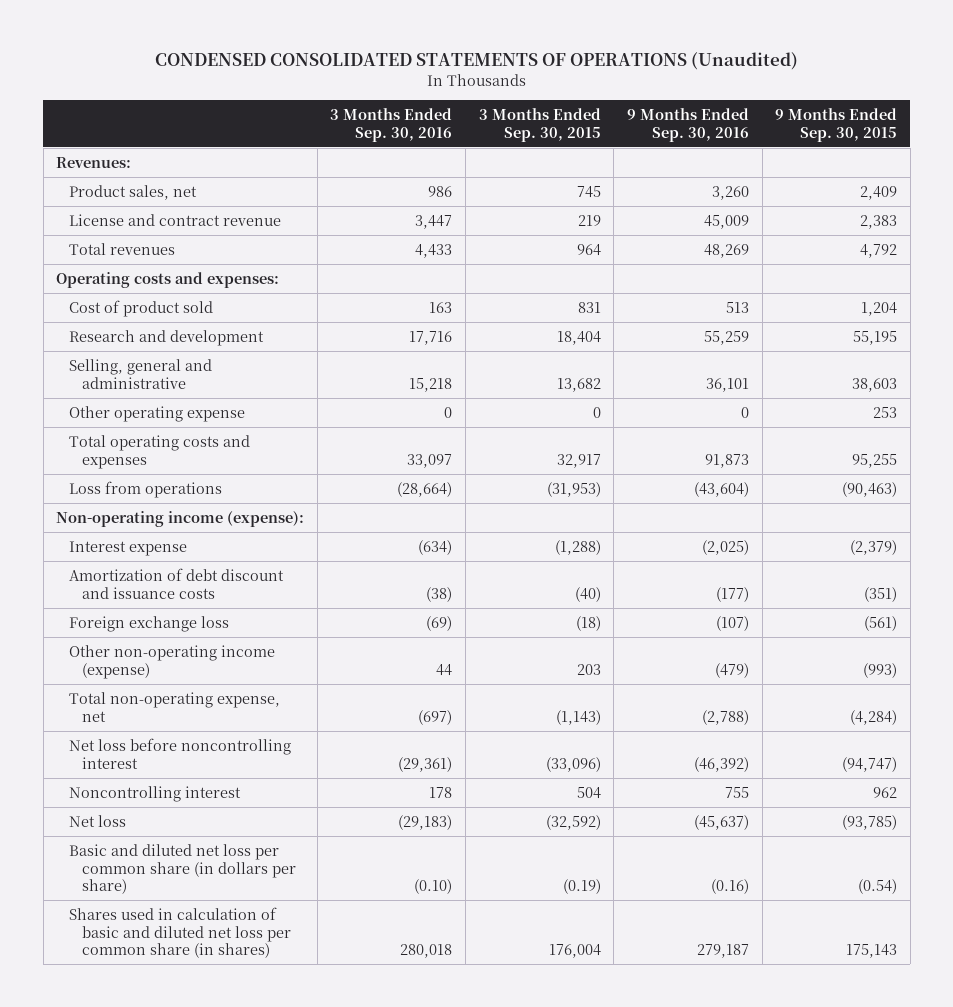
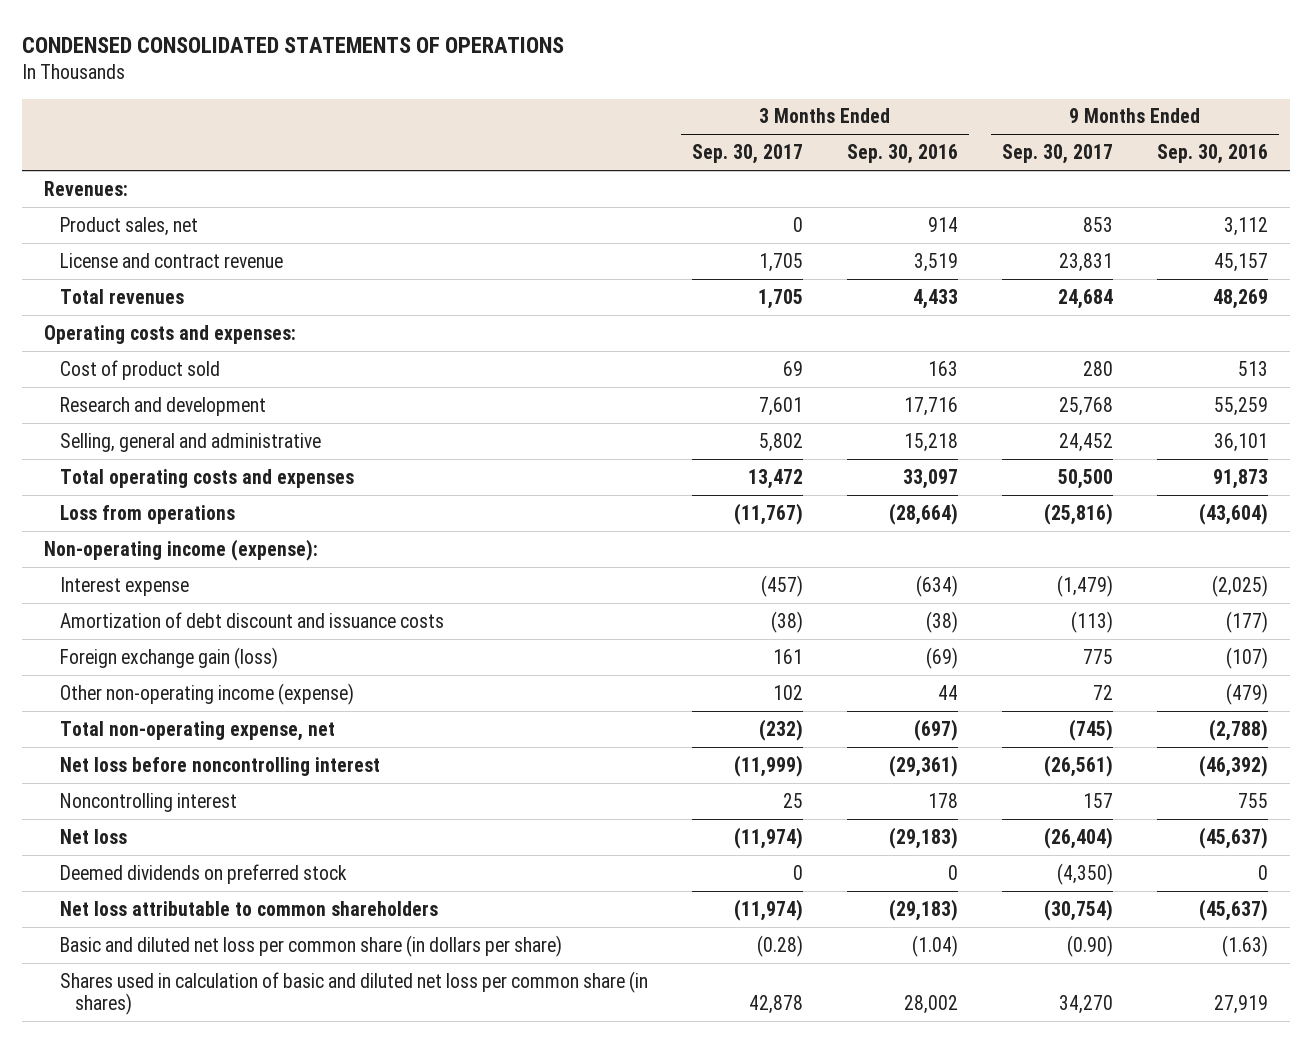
- CONDENSED CONSOLIDATED STATEMENTS OF OPERATIONS (Unaudited)
+ CONDENSED CONSOLIDATED STATEMENTS OF OPERATIONS
- | 3 Months Ended Sep. 30, 2016 | 3 Months Ended Sep. 30, 2015 | 9 Months Ended Sep. 30, 2016 | 9 Months Ended Sep. 30, 2015
+ | 3 Months Ended Sep. 30, 2017 | 3 Months Ended Sep. 30, 2016 | 9 Months Ended Sep. 30, 2017 | 9 Months Ended Sep. 30, 2016
- Product sales, net | 986 | 745 | 3,260 | 2,409
- License and contract revenue | 3,447 | 219 | 45,009 | 2,383
+ Product sales, net | 0 | 914 | 853 | 3,112
+ License and contract revenue | 1,705 | 3,519 | 23,831 | 45,157
- Other operating expense | 0 | 0 | 0 | 253
- Foreign exchange loss | (69) | (18) | (107) | (561)
+ Foreign exchange gain (loss) | 161 | (69) | 775 | (107)
- Basic and diluted net loss per common share (in dollars per share) | (0.10) | (0.19) | (0.16) | (0.54)
- Shares used in calculation of basic and diluted net loss per common share (in shares) | 280,018 | 176,004 | 279,187 | 175,143
+ Deemed dividends on preferred stock | 0 | 0 | (4,350) | 0
+ Net loss attributable to common shareholders | (11,974) | (29,183) | (30,754) | (45,637)
+ Basic and diluted net loss per common share (in dollars per share) | (0.28) | (1.04) | (0.90) | (1.63)
+ Shares used in calculation of basic and diluted net loss per common share (in shares) | 42,878 | 28,002 | 34,270 | 27,919

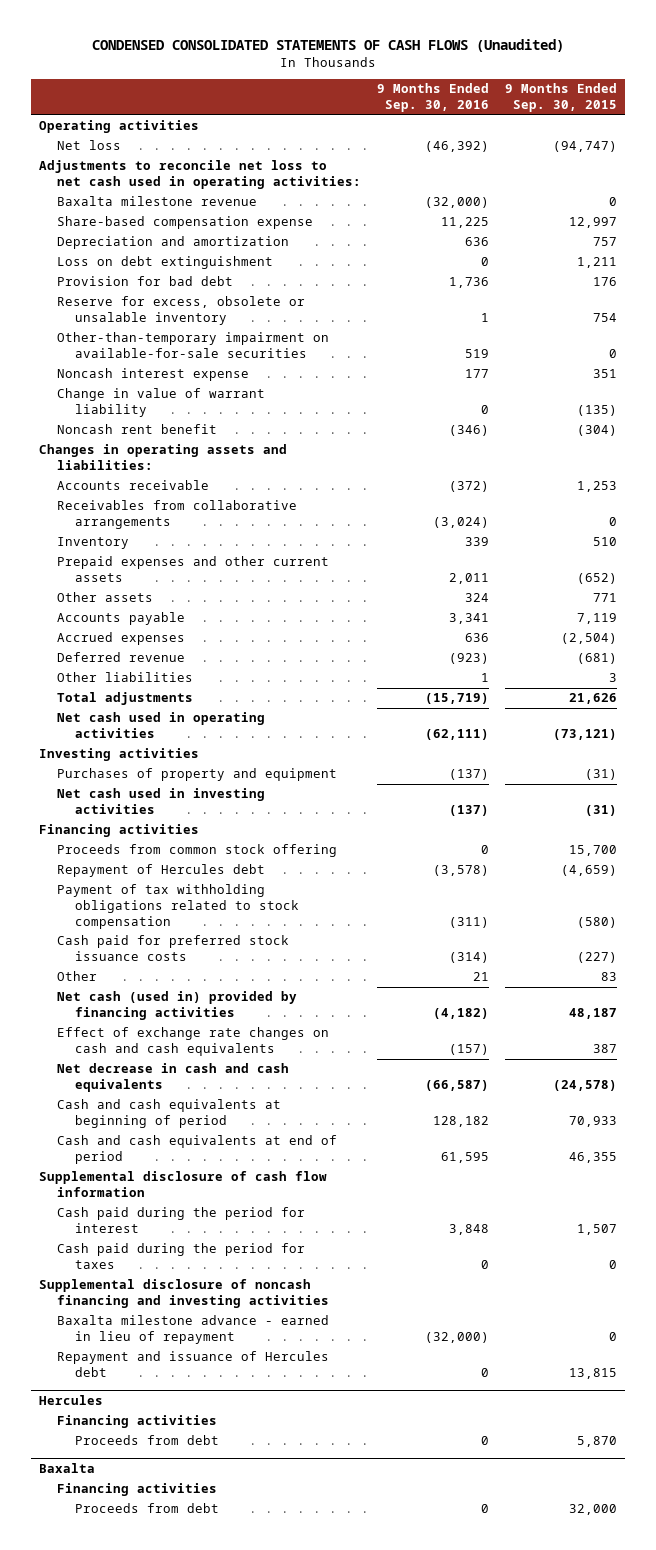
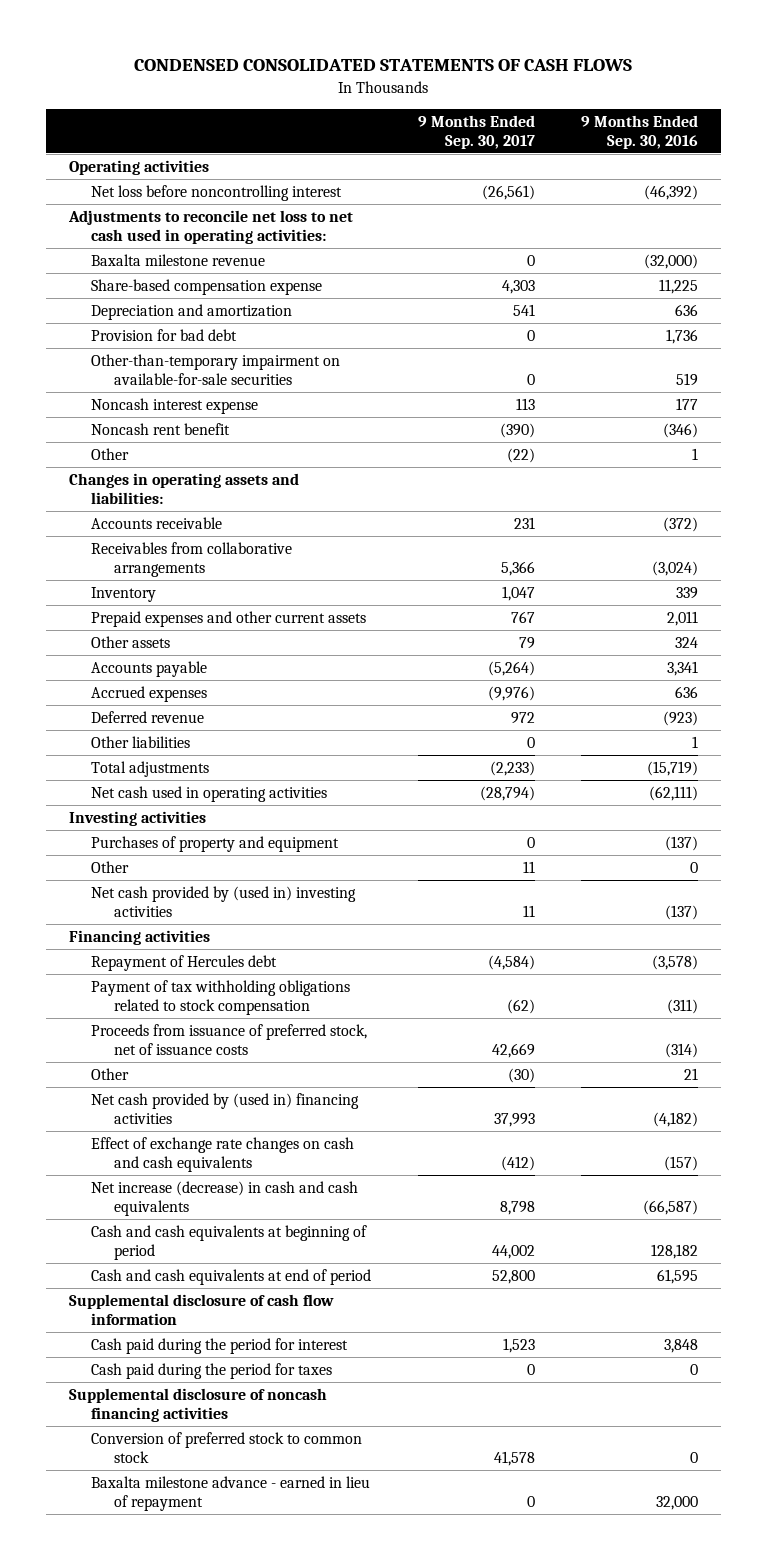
- CONDENSED CONSOLIDATED STATEMENTS OF CASH FLOWS (Unaudited)
+ CONDENSED CONSOLIDATED STATEMENTS OF CASH FLOWS
- | 9 Months Ended Sep. 30, 2016 | 9 Months Ended Sep. 30, 2015
+ | 9 Months Ended Sep. 30, 2017 | 9 Months Ended Sep. 30, 2016
- Net loss | (46,392) | (94,747)
+ Net loss before noncontrolling interest | (26,561) | (46,392)
- Loss on debt extinguishment | 0 | 1,211
- Reserve for excess, obsolete or unsalable inventory | 1 | 754
- Change in value of warrant liability | 0 | (135)
+ Other | (22) | 1
- Net cash used in investing activities | (137) | (31)
+ Other | 11 | 0
+ Net cash provided by (used in) investing activities | 11 | (137)
- Proceeds from common stock offering | 0 | 15,700
- Cash paid for preferred stock issuance costs | (314) | (227)
+ Proceeds from issuance of preferred stock, net of issuance costs | 42,669 | (314)
- Net cash (used in) provided by financing activities | (4,182) | 48,187
+ Net cash provided by (used in) financing activities | 37,993 | (4,182)
- Net decrease in cash and cash equivalents | (66,587) | (24,578)
+ Net increase (decrease) in cash and cash equivalents | 8,798 | (66,587)
- Supplemental disclosure of noncash financing and investing activities
- Baxalta milestone advance - earned in lieu of repayment | (32,000) | 0
- Repayment and issuance of Hercules debt | 0 | 13,815
- Hercules
- Financing activities
- Proceeds from debt | 0 | 5,870
- Baxalta
- Financing activities
- Proceeds from debt | 0 | 32,000
+ Supplemental disclosure of noncash financing activities
+ Conversion of preferred stock to common stock | 41,578 | 0
+ Baxalta milestone advance - earned in lieu of repayment | 0 | 32,000

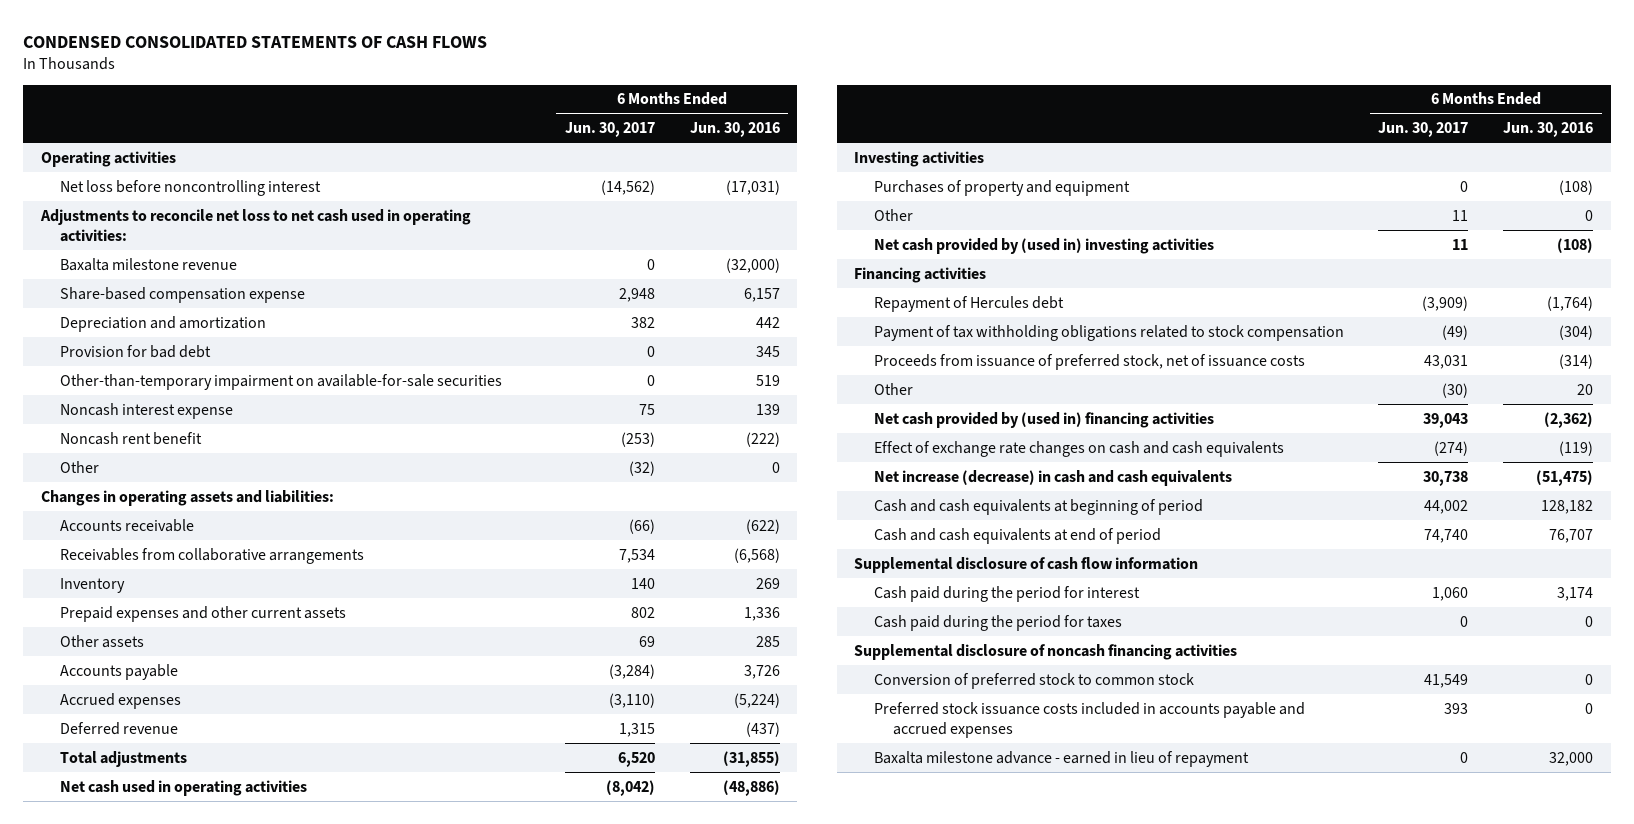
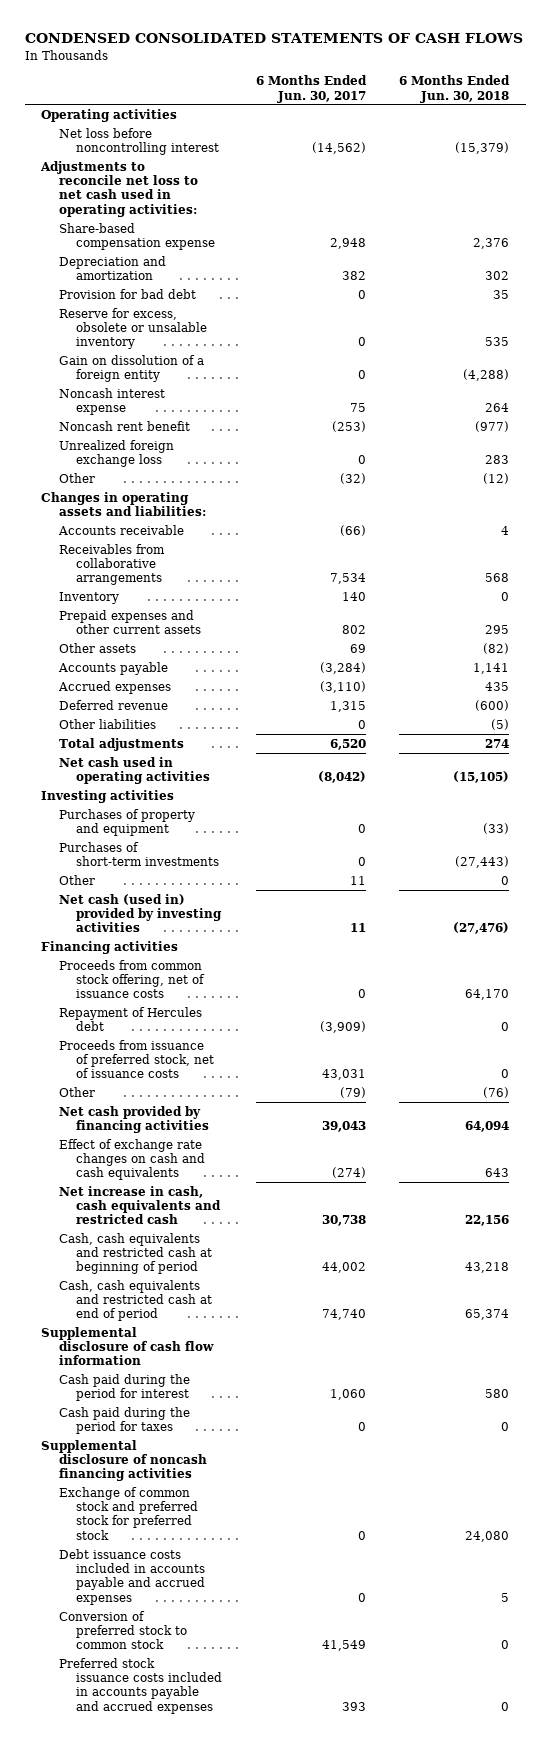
- | 6 Months Ended Jun. 30, 2017 | 6 Months Ended Jun. 30, 2016
+ | 6 Months Ended Jun. 30, 2017 | 6 Months Ended Jun. 30, 2018
- Baxalta milestone revenue | 0 | (32,000)
- Other-than-temporary impairment on available-for-sale securities | 0 | 519
+ Reserve for excess, obsolete or unsalable inventory | 0 | 535
+ Gain on dissolution of a foreign entity | 0 | (4,288)
+ Unrealized foreign exchange loss | 0 | 283
+ Other liabilities | 0 | (5)
+ Purchases of short-term investments | 0 | (27,443)
- Net cash provided by (used in) investing activities | 11 | (108)
+ Net cash (used in) provided by investing activities | 11 | (27,476)
+ Proceeds from common stock offering, net of issuance costs | 0 | 64,170
- Payment of tax withholding obligations related to stock compensation | (49) | (304)
- Other | (30) | 20
- Net cash provided by (used in) financing activities | 39,043 | (2,362)
+ Other | (79) | (76)
+ Net cash provided by financing activities | 39,043 | 64,094
- Net increase (decrease) in cash and cash equivalents | 30,738 | (51,475)
- Cash and cash equivalents at beginning of period | 44,002 | 128,182
- Cash and cash equivalents at end of period | 74,740 | 76,707
+ Net increase in cash, cash equivalents and restricted cash | 30,738 | 22,156
+ Cash, cash equivalents and restricted cash at beginning of period | 44,002 | 43,218
+ Cash, cash equivalents and restricted cash at end of period | 74,740 | 65,374
+ Exchange of common stock and preferred stock for preferred stock | 0 | 24,080
+ Debt issuance costs included in accounts payable and accrued expenses | 0 | 5
- Baxalta milestone advance - earned in lieu of repayment | 0 | 32,000

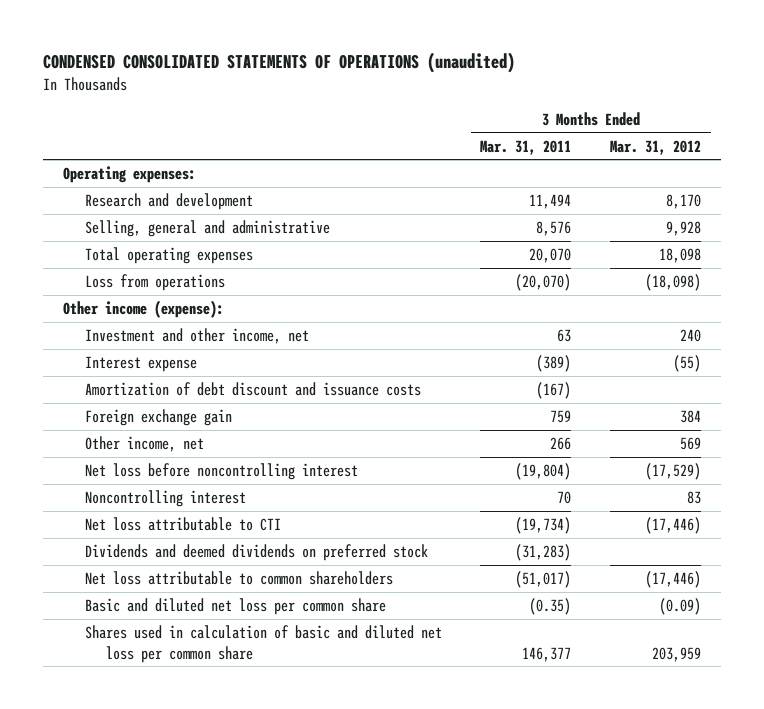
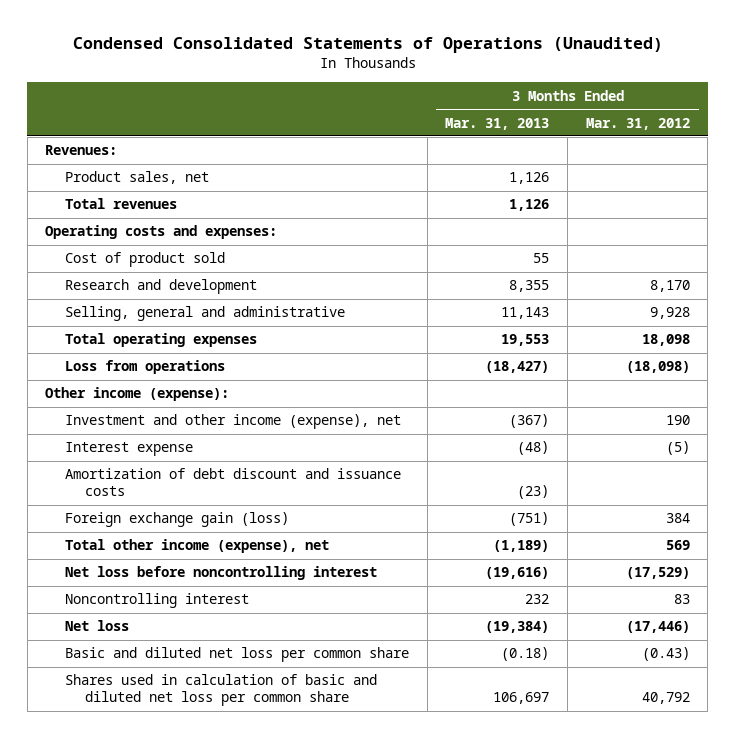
- CONDENSED CONSOLIDATED STATEMENTS OF OPERATIONS (unaudited)
+ Condensed Consolidated Statements of Operations (Unaudited)
- | 3 Months Ended Mar. 31, 2011 | 3 Months Ended Mar. 31, 2012
+ | 3 Months Ended Mar. 31, 2013 | 3 Months Ended Mar. 31, 2012
- Operating expenses:
+ Revenues:
+ Product sales, net | 1,126 |
+ Total revenues | 1,126 |
+ Operating costs and expenses:
+ Cost of product sold | 55 |
- Investment and other income, net | 63 | 240
- Interest expense | (389) | (55)
+ Investment and other income (expense), net | (367) | 190
+ Interest expense | (48) | (5)
- Foreign exchange gain | 759 | 384
- Other income, net | 266 | 569
+ Foreign exchange gain (loss) | (751) | 384
+ Total other income (expense), net | (1,189) | 569
- Net loss attributable to CTI | (19,734) | (17,446)
- Dividends and deemed dividends on preferred stock | (31,283) |
- Net loss attributable to common shareholders | (51,017) | (17,446)
- Basic and diluted net loss per common share | (0.35) | (0.09)
- Shares used in calculation of basic and diluted net loss per common share | 146,377 | 203,959
+ Net loss | (19,384) | (17,446)
+ Basic and diluted net loss per common share | (0.18) | (0.43)
+ Shares used in calculation of basic and diluted net loss per common share | 106,697 | 40,792

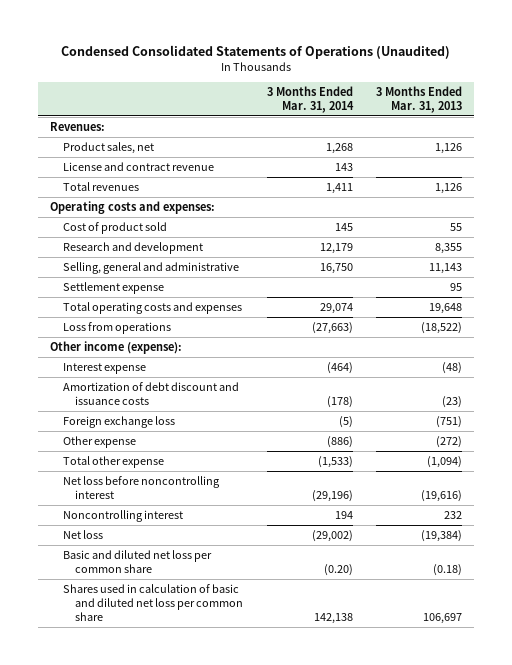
- | 3 Months Ended Mar. 31, 2013 | 3 Months Ended Mar. 31, 2012
+ | 3 Months Ended Mar. 31, 2014 | 3 Months Ended Mar. 31, 2013
+ License and contract revenue | 143 |
- Total operating expenses | 19,553 | 18,098
- Loss from operations | (18,427) | (18,098)
+ Settlement expense | | 95
+ Total operating costs and expenses | 29,074 | 19,648
+ Loss from operations | (27,663) | (18,522)
- Investment and other income (expense), net | (367) | 190
- Foreign exchange gain (loss) | (751) | 384
- Total other income (expense), net | (1,189) | 569
+ Foreign exchange loss | (5) | (751)
+ Other expense | (886) | (272)
+ Total other expense | (1,533) | (1,094)

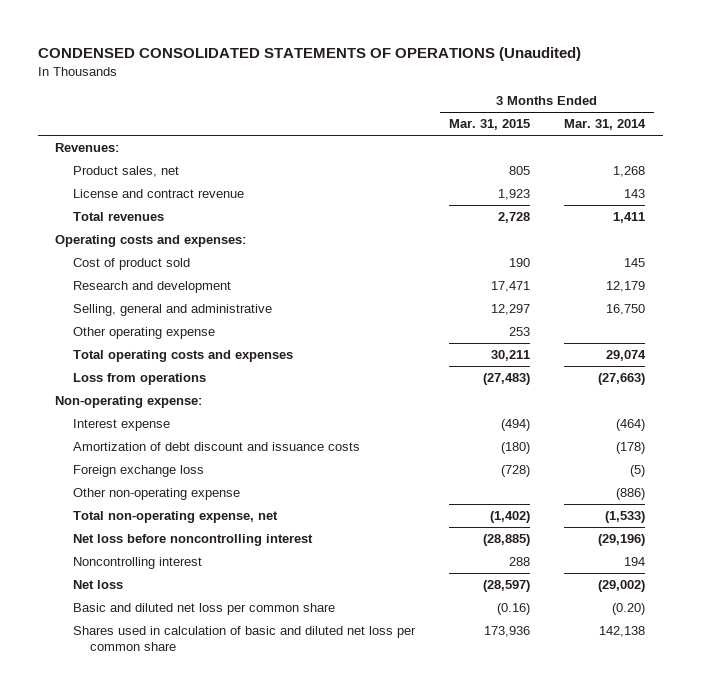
- Condensed Consolidated Statements of Operations (Unaudited)
+ CONDENSED CONSOLIDATED STATEMENTS OF OPERATIONS (Unaudited)
- | 3 Months Ended Mar. 31, 2014 | 3 Months Ended Mar. 31, 2013
+ | 3 Months Ended Mar. 31, 2015 | 3 Months Ended Mar. 31, 2014
- Settlement expense | | 95
+ Other operating expense | 253 |
- Other income (expense):
+ Non-operating expense:
- Other expense | (886) | (272)
- Total other expense | (1,533) | (1,094)
+ Other non-operating expense | | (886)
+ Total non-operating expense, net | (1,402) | (1,533)

